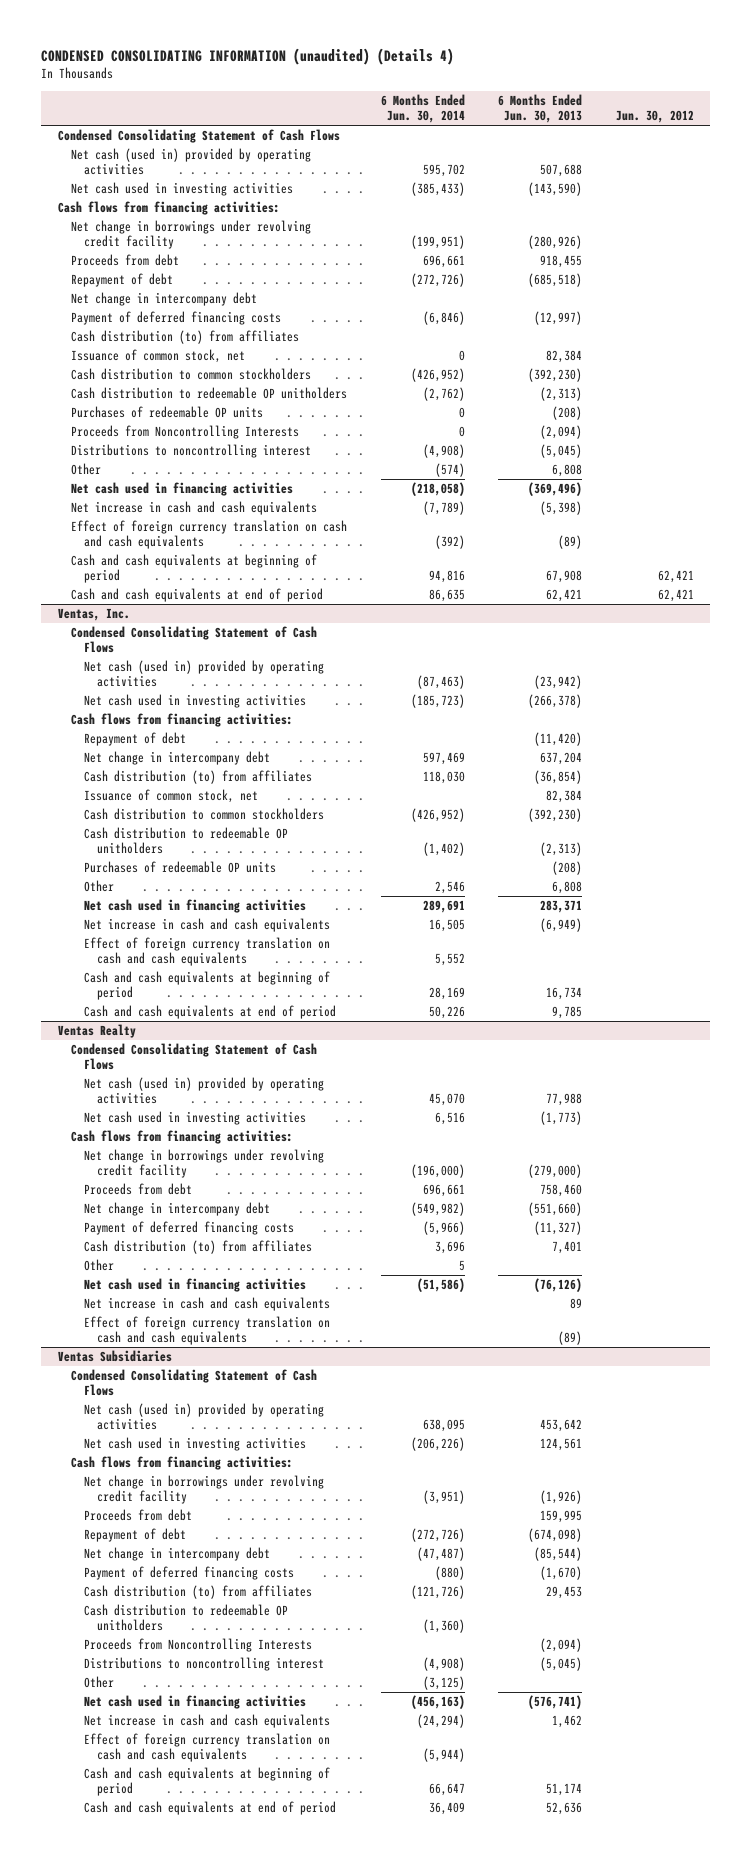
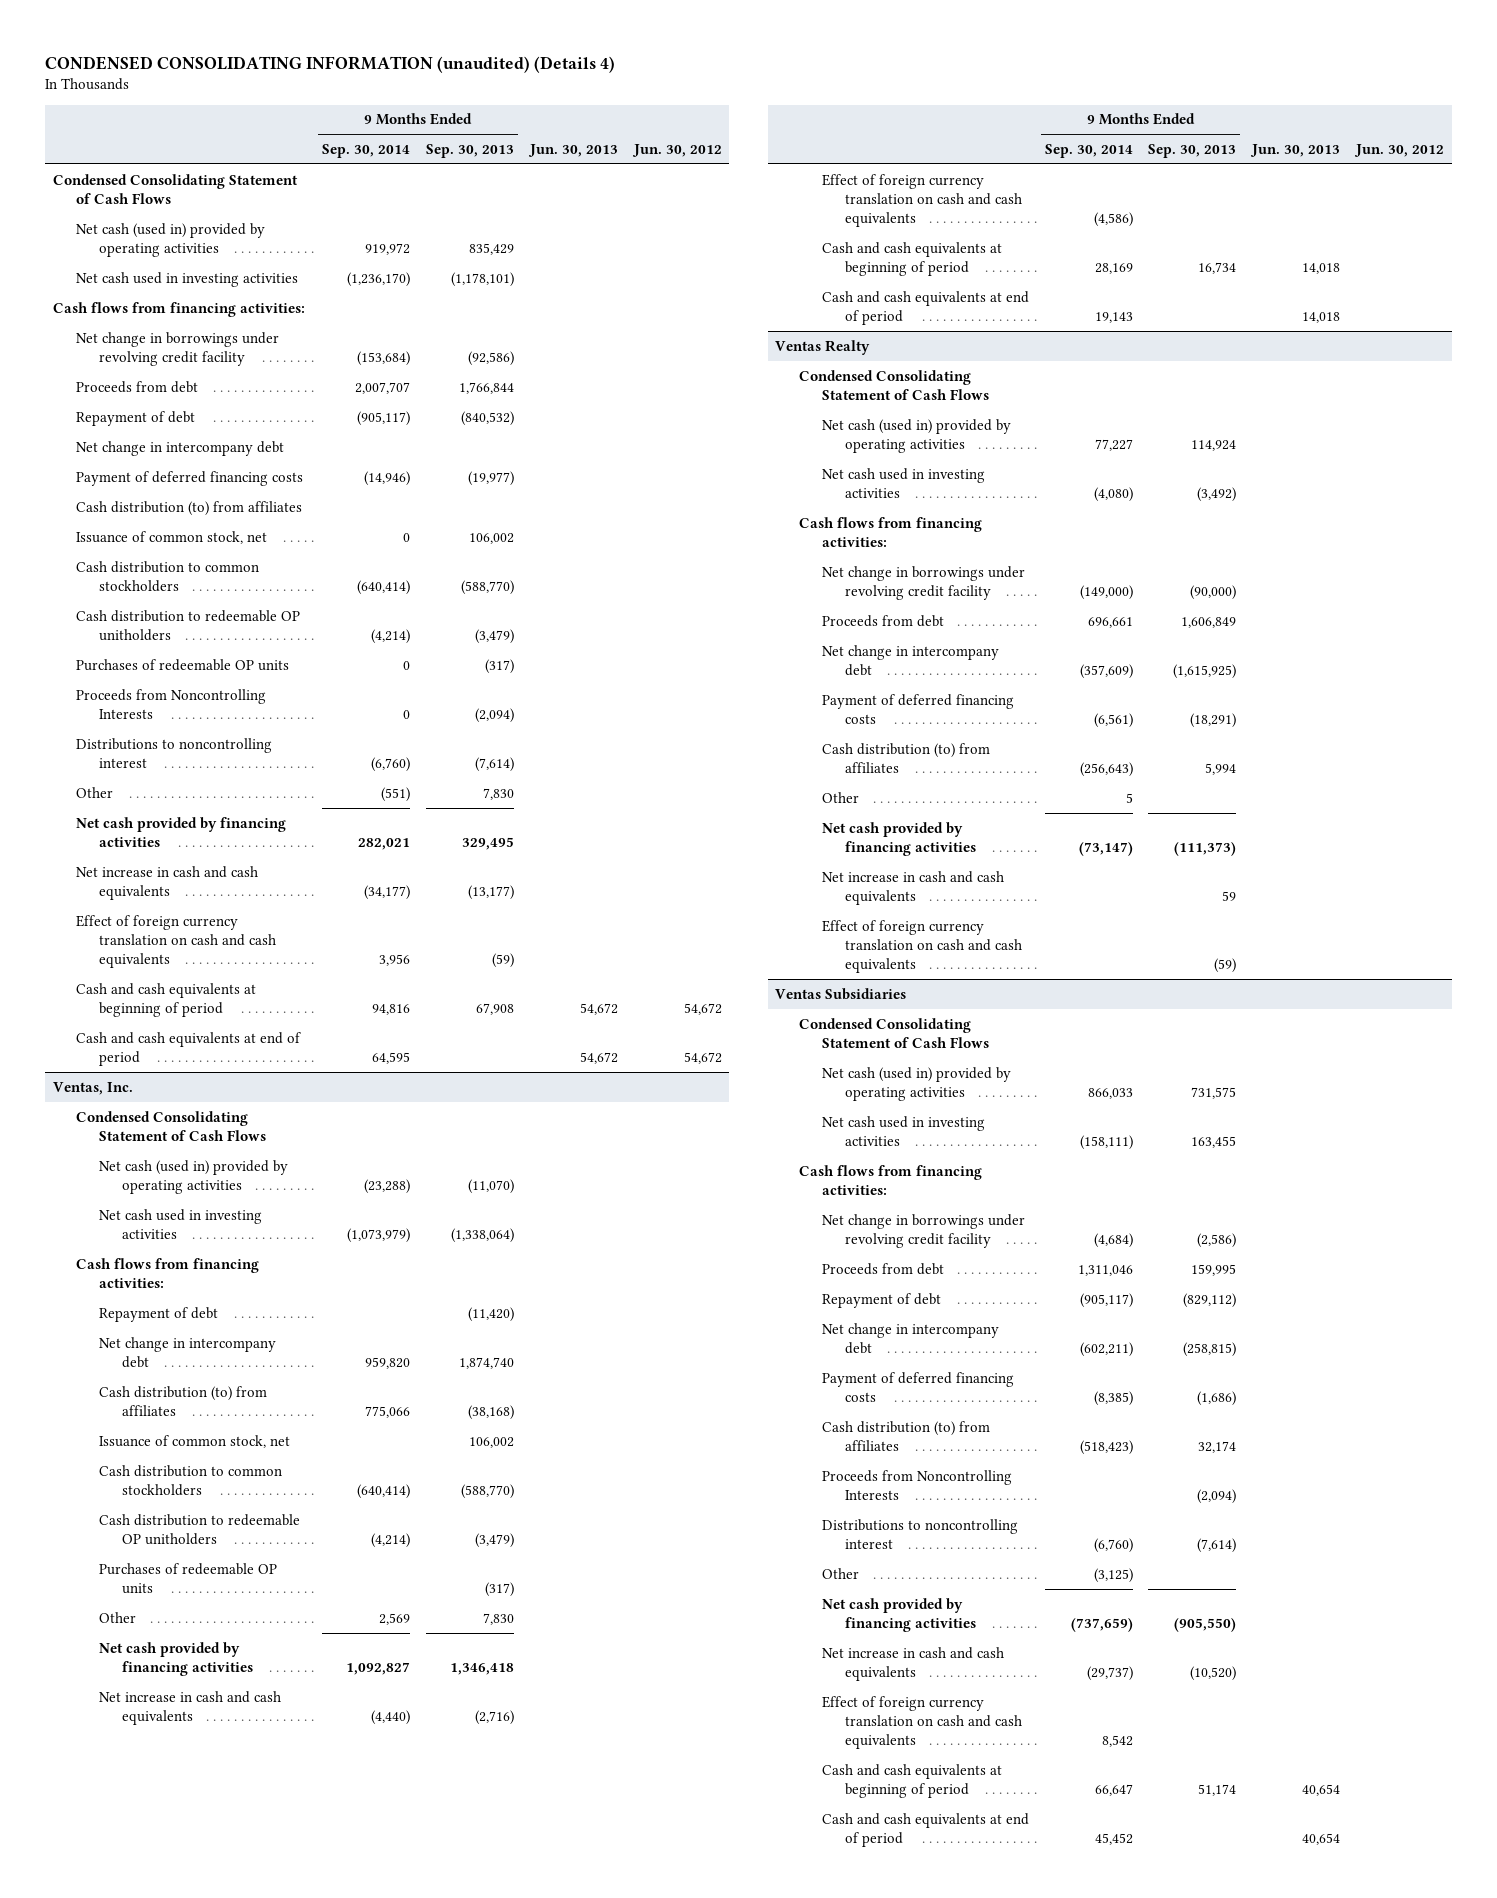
- | 6 Months Ended Jun. 30, 2014 | 6 Months Ended Jun. 30, 2013 | Jun. 30, 2012
+ | 9 Months Ended Sep. 30, 2014 | 9 Months Ended Sep. 30, 2013 | Jun. 30, 2013 | Jun. 30, 2012
- Net cash used in financing activities | (218,058) | (369,496) |
+ Net cash provided by financing activities | 282,021 | 329,495 | |
- Cash and cash equivalents at beginning of period | 94,816 | 67,908 | 62,421
- Cash and cash equivalents at end of period | 86,635 | 62,421 | 62,421
+ Cash and cash equivalents at beginning of period | 94,816 | 67,908 | 54,672 | 54,672
+ Cash and cash equivalents at end of period | 64,595 | | 54,672 | 54,672
@ Ventas, Inc.
- Net cash used in financing activities | 289,691 | 283,371 |
+ Net cash provided by financing activities | 1,092,827 | 1,346,418 | |
@ Ventas Realty
- Net cash used in financing activities | (51,586) | (76,126) |
+ Net cash provided by financing activities | (73,147) | (111,373) | |
@ Ventas Subsidiaries
- Cash distribution to redeemable OP unitholders | (1,360) | |
- Net cash used in financing activities | (456,163) | (576,741) |
+ Net cash provided by financing activities | (737,659) | (905,550) | |

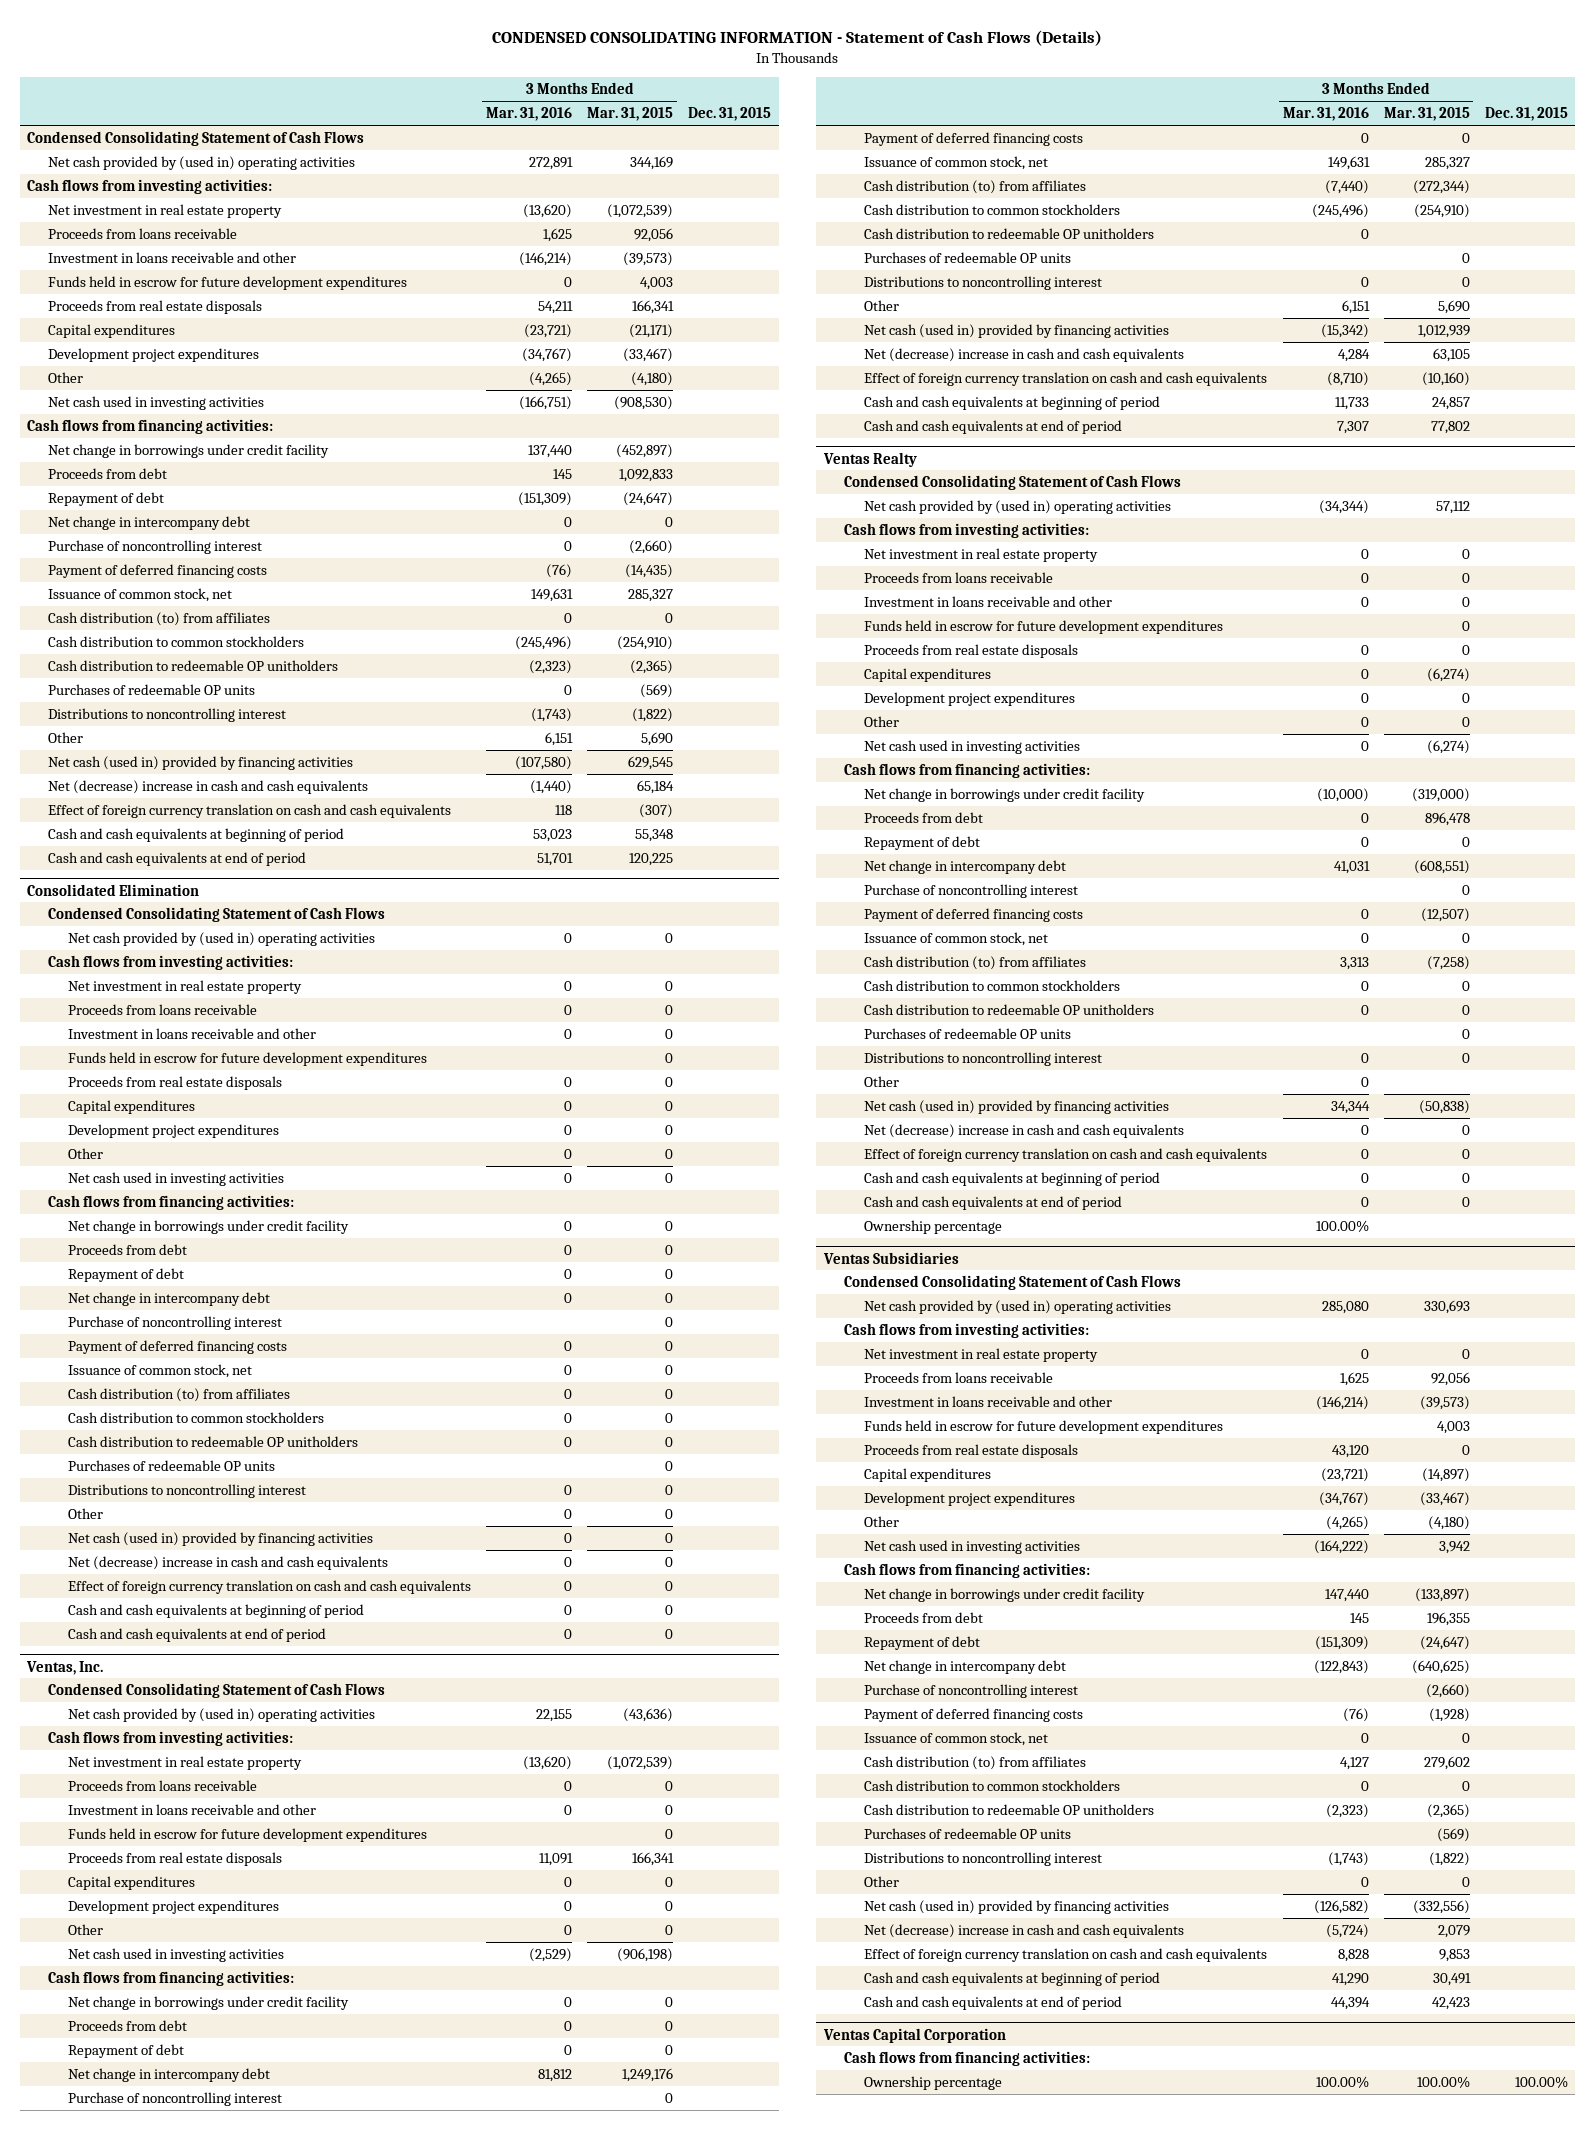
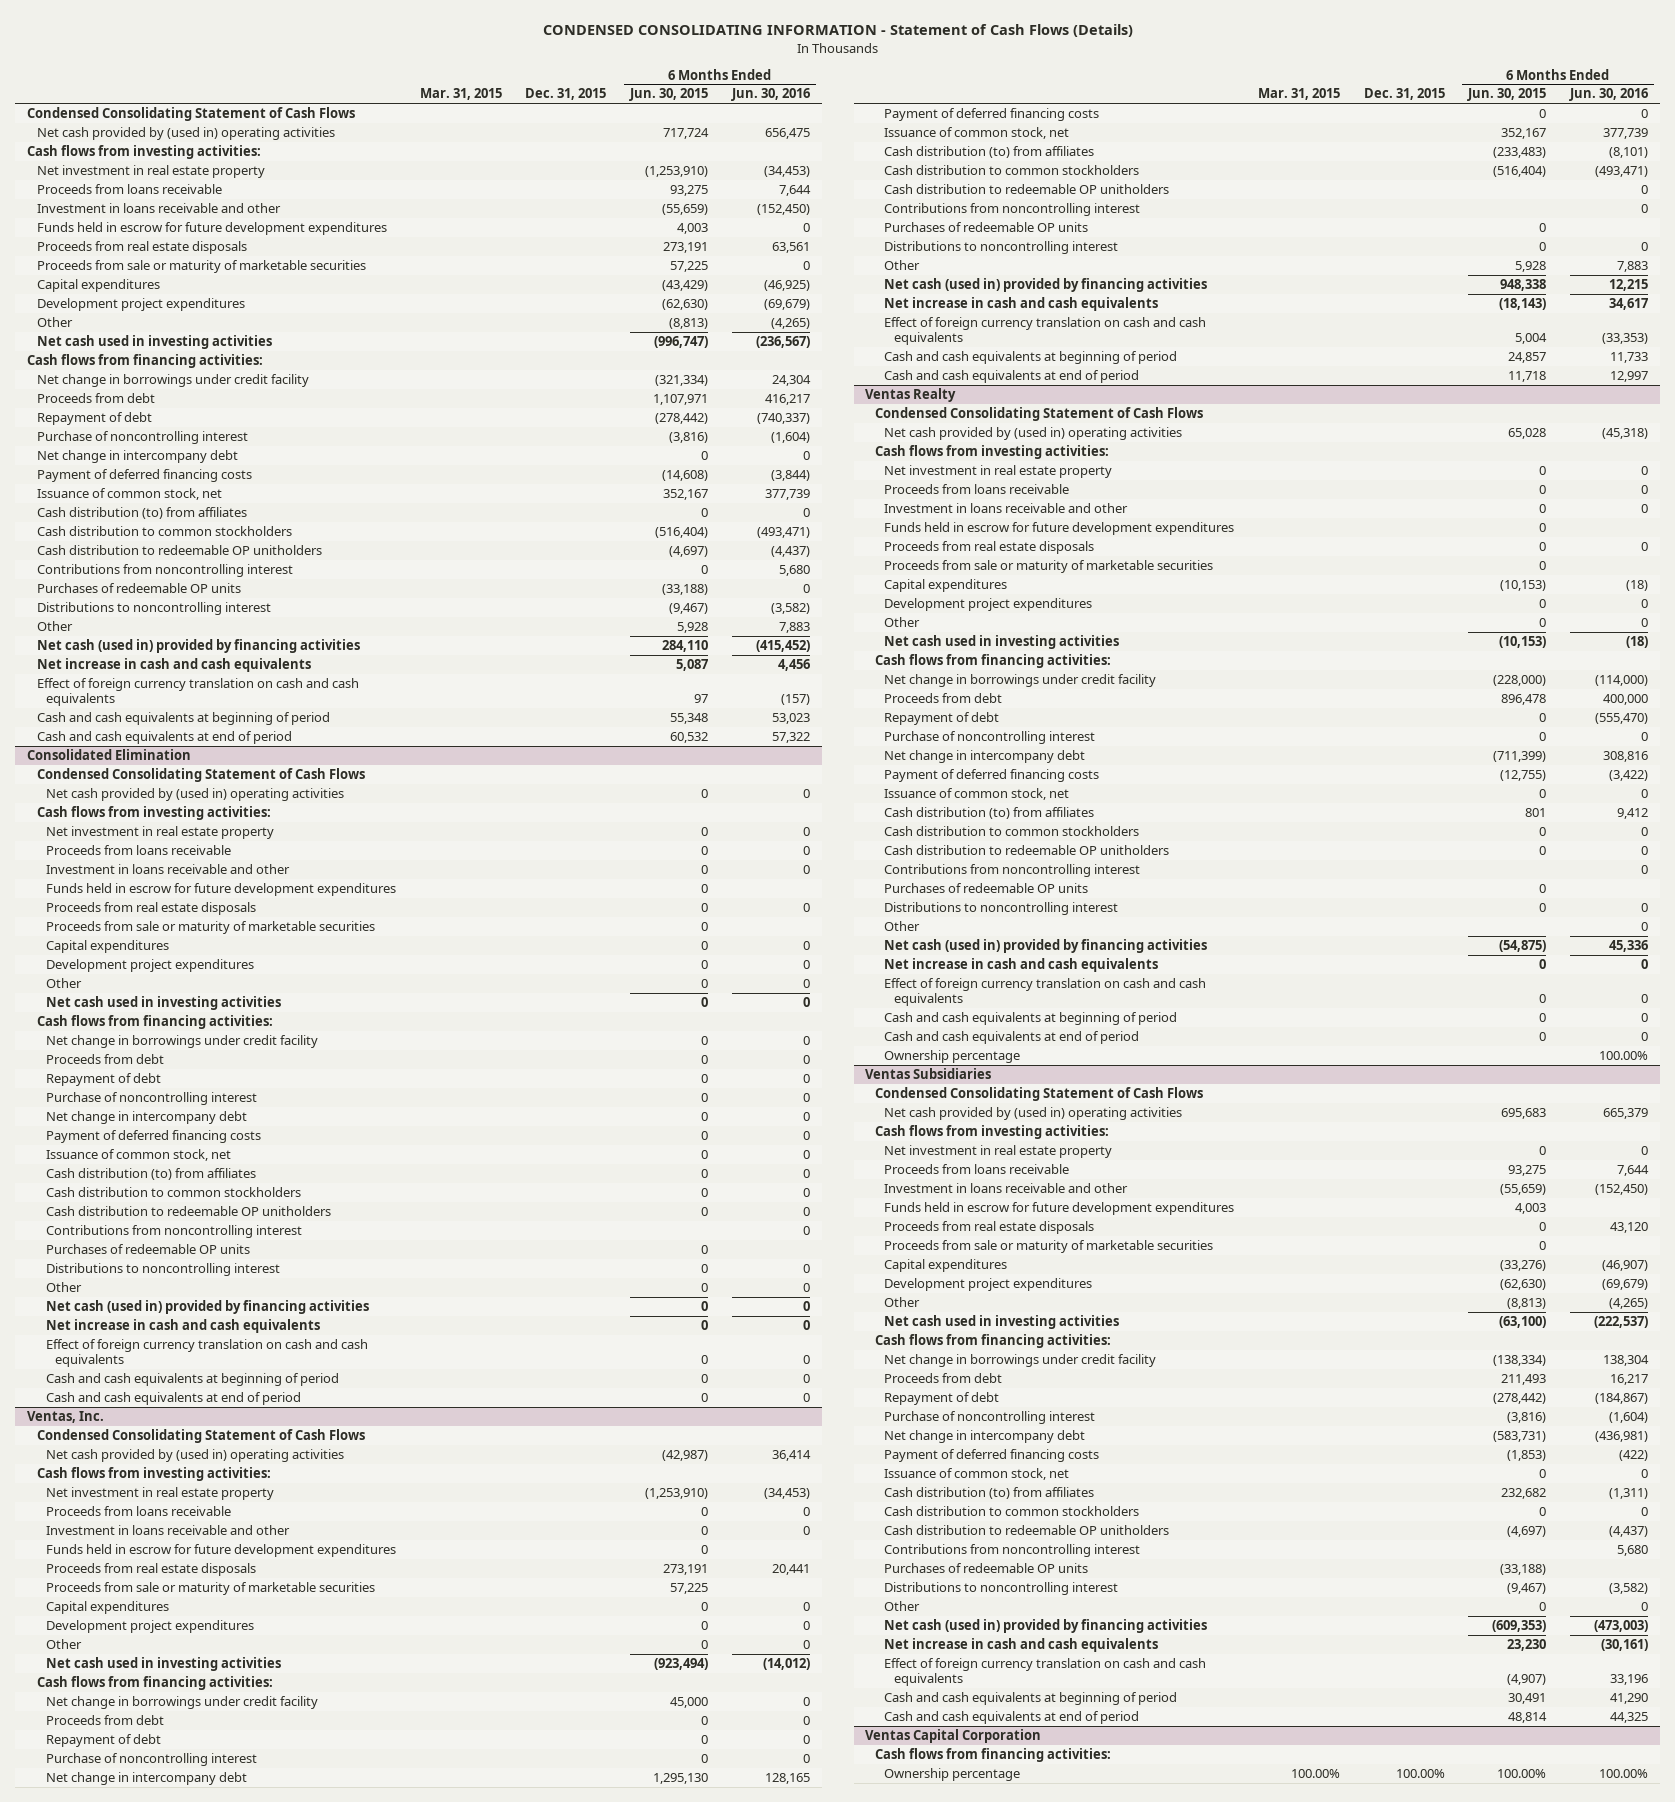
- | 3 Months Ended Mar. 31, 2016 | 3 Months Ended Mar. 31, 2015 | Dec. 31, 2015
+ | Mar. 31, 2015 | Dec. 31, 2015 | 6 Months Ended Jun. 30, 2015 | 6 Months Ended Jun. 30, 2016
+ Proceeds from sale or maturity of marketable securities | | | 57,225 | 0
moved down: Net change in intercompany debt | | | 0 | 0
+ Contributions from noncontrolling interest | | | 0 | 5,680
- Net (decrease) increase in cash and cash equivalents | (1,440) | 65,184 |
+ Net increase in cash and cash equivalents | | | 5,087 | 4,456
@ Consolidated Elimination
+ Proceeds from sale or maturity of marketable securities | | | 0 |
moved down: Net change in intercompany debt | | | 0 | 0
+ Contributions from noncontrolling interest | | | | 0
- Net (decrease) increase in cash and cash equivalents | 0 | 0 |
+ Net increase in cash and cash equivalents | | | 0 | 0
@ Ventas, Inc.
+ Proceeds from sale or maturity of marketable securities | | | 57,225 |
moved down: Net change in intercompany debt | | | 1,295,130 | 128,165
+ Contributions from noncontrolling interest | | | | 0
- Net (decrease) increase in cash and cash equivalents | 4,284 | 63,105 |
+ Net increase in cash and cash equivalents | | | (18,143) | 34,617
@ Ventas Realty
+ Proceeds from sale or maturity of marketable securities | | | 0 |
moved down: Net change in intercompany debt | | | (711,399) | 308,816
+ Contributions from noncontrolling interest | | | | 0
- Net (decrease) increase in cash and cash equivalents | 0 | 0 |
+ Net increase in cash and cash equivalents | | | 0 | 0
@ Ventas Subsidiaries
+ Proceeds from sale or maturity of marketable securities | | | 0 |
moved down: Net change in intercompany debt | | | (583,731) | (436,981)
+ Contributions from noncontrolling interest | | | | 5,680
- Net (decrease) increase in cash and cash equivalents | (5,724) | 2,079 |
+ Net increase in cash and cash equivalents | | | 23,230 | (30,161)

